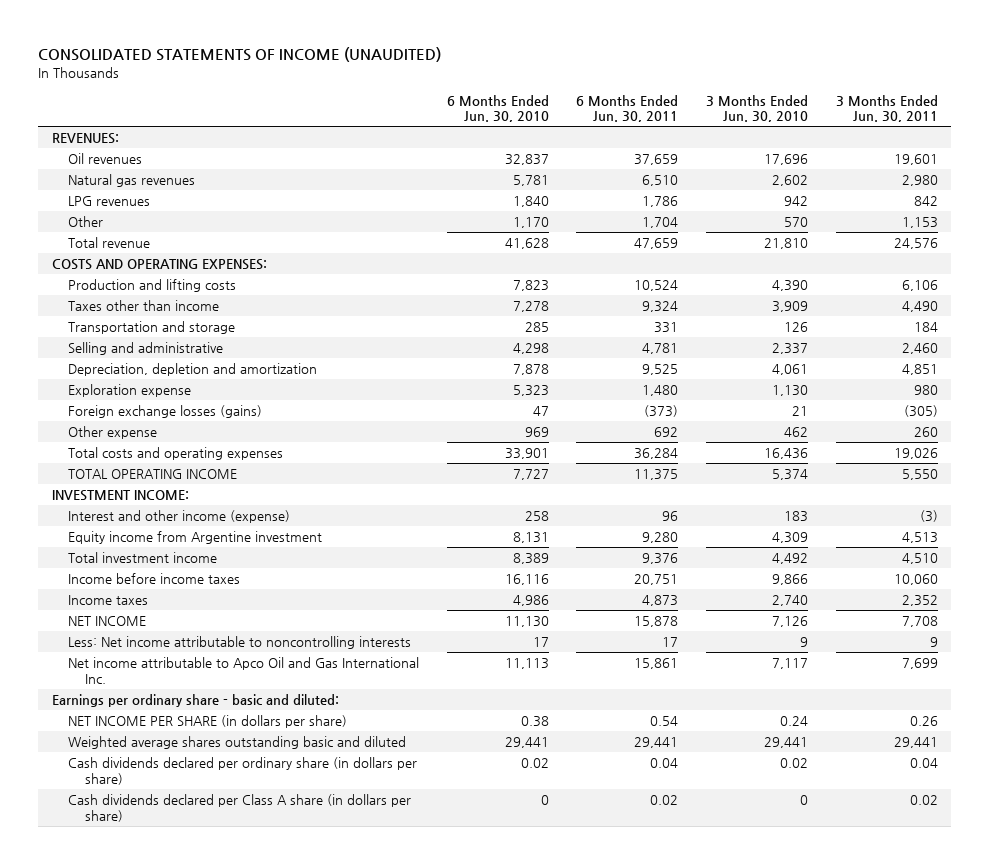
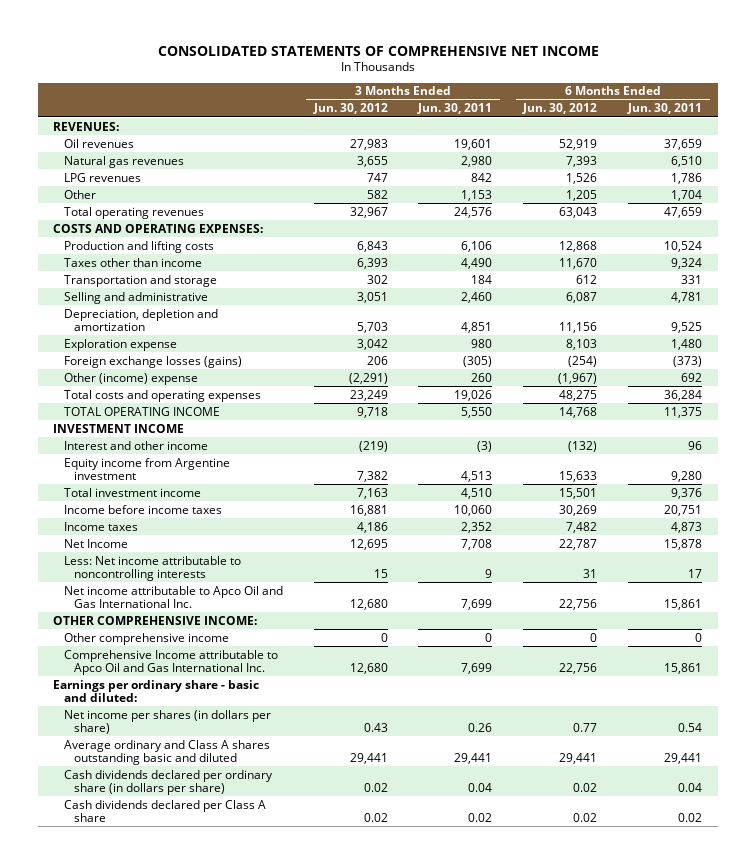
- CONSOLIDATED STATEMENTS OF INCOME (UNAUDITED)
+ CONSOLIDATED STATEMENTS OF COMPREHENSIVE NET INCOME
- | 6 Months Ended Jun. 30, 2010 | 6 Months Ended Jun. 30, 2011 | 3 Months Ended Jun. 30, 2010 | 3 Months Ended Jun. 30, 2011
+ | 3 Months Ended Jun. 30, 2012 | 3 Months Ended Jun. 30, 2011 | 6 Months Ended Jun. 30, 2012 | 6 Months Ended Jun. 30, 2011
- Total revenue | 41,628 | 47,659 | 21,810 | 24,576
+ Total operating revenues | 32,967 | 24,576 | 63,043 | 47,659
- Other expense | 969 | 692 | 462 | 260
+ Other (income) expense | (2,291) | 260 | (1,967) | 692
- INVESTMENT INCOME:
- Interest and other income (expense) | 258 | 96 | 183 | (3)
+ INVESTMENT INCOME
+ Interest and other income | (219) | (3) | (132) | 96
- NET INCOME | 11,130 | 15,878 | 7,126 | 7,708
+ Net Income | 12,695 | 7,708 | 22,787 | 15,878
+ OTHER COMPREHENSIVE INCOME:
+ Other comprehensive income | 0 | 0 | 0 | 0
+ Comprehensive Income attributable to Apco Oil and Gas International Inc. | 12,680 | 7,699 | 22,756 | 15,861
- NET INCOME PER SHARE (in dollars per share) | 0.38 | 0.54 | 0.24 | 0.26
- Weighted average shares outstanding basic and diluted | 29,441 | 29,441 | 29,441 | 29,441
+ Net income per shares (in dollars per share) | 0.43 | 0.26 | 0.77 | 0.54
+ Average ordinary and Class A shares outstanding basic and diluted | 29,441 | 29,441 | 29,441 | 29,441
- Cash dividends declared per Class A share (in dollars per share) | 0 | 0.02 | 0 | 0.02
+ Cash dividends declared per Class A share | 0.02 | 0.02 | 0.02 | 0.02

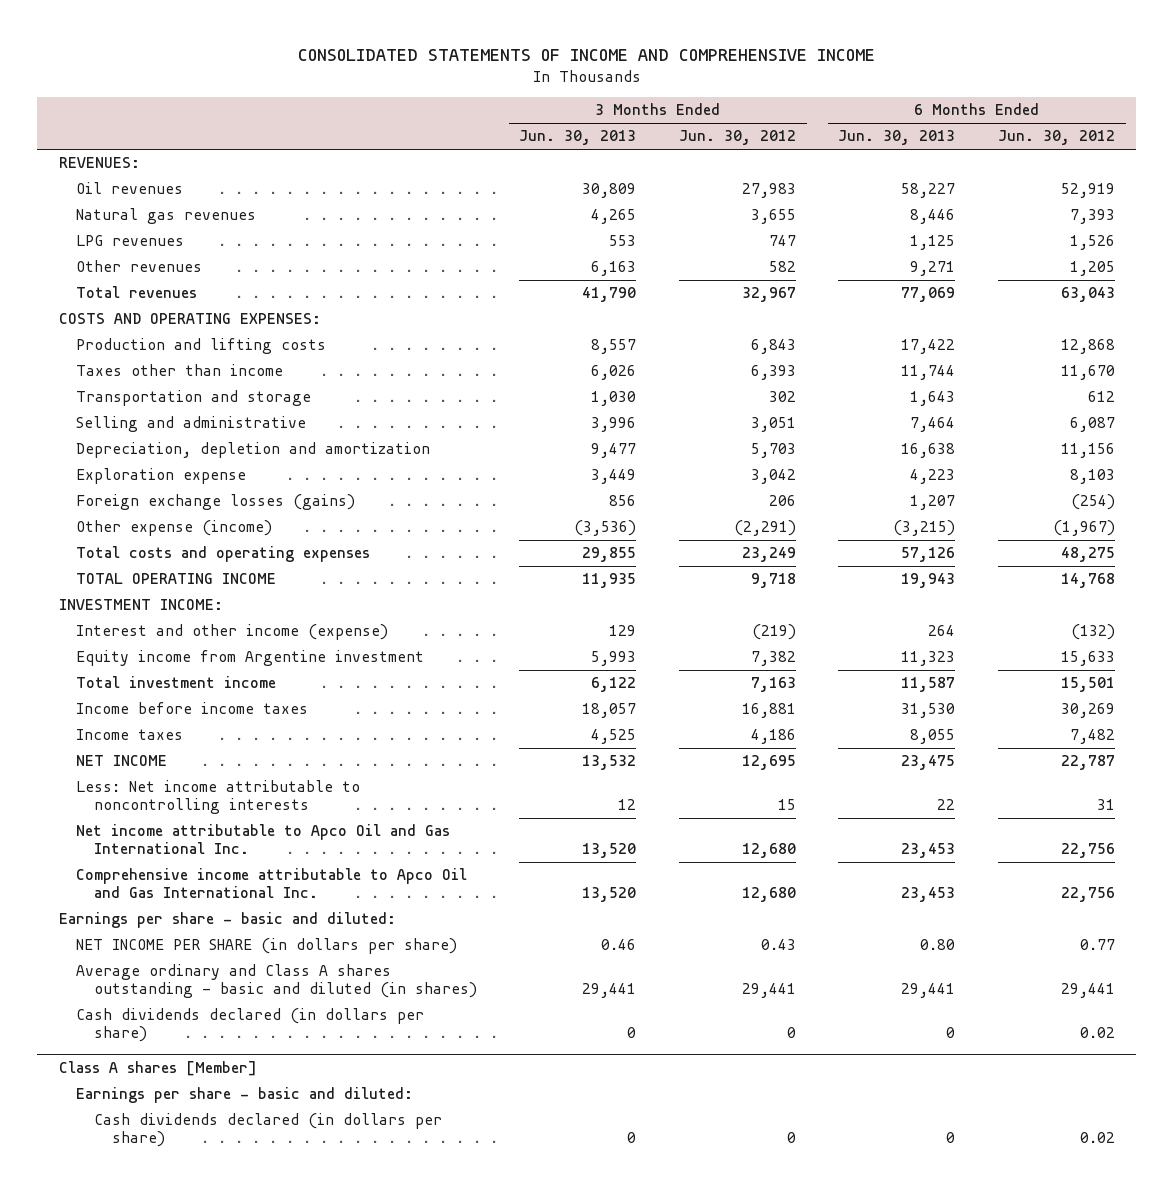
- CONSOLIDATED STATEMENTS OF COMPREHENSIVE NET INCOME
+ CONSOLIDATED STATEMENTS OF INCOME AND COMPREHENSIVE INCOME
- | 3 Months Ended Jun. 30, 2012 | 3 Months Ended Jun. 30, 2011 | 6 Months Ended Jun. 30, 2012 | 6 Months Ended Jun. 30, 2011
+ | 3 Months Ended Jun. 30, 2013 | 3 Months Ended Jun. 30, 2012 | 6 Months Ended Jun. 30, 2013 | 6 Months Ended Jun. 30, 2012
- Other | 582 | 1,153 | 1,205 | 1,704
- Total operating revenues | 32,967 | 24,576 | 63,043 | 47,659
+ Other revenues | 6,163 | 582 | 9,271 | 1,205
+ Total revenues | 41,790 | 32,967 | 77,069 | 63,043
- Other (income) expense | (2,291) | 260 | (1,967) | 692
+ Other expense (income) | (3,536) | (2,291) | (3,215) | (1,967)
- INVESTMENT INCOME
- Interest and other income | (219) | (3) | (132) | 96
+ INVESTMENT INCOME:
+ Interest and other income (expense) | 129 | (219) | 264 | (132)
- Net Income | 12,695 | 7,708 | 22,787 | 15,878
+ NET INCOME | 13,532 | 12,695 | 23,475 | 22,787
- OTHER COMPREHENSIVE INCOME:
- Other comprehensive income | 0 | 0 | 0 | 0
- Comprehensive Income attributable to Apco Oil and Gas International Inc. | 12,680 | 7,699 | 22,756 | 15,861
- Earnings per ordinary share - basic and diluted:
- Net income per shares (in dollars per share) | 0.43 | 0.26 | 0.77 | 0.54
- Average ordinary and Class A shares outstanding basic and diluted | 29,441 | 29,441 | 29,441 | 29,441
- Cash dividends declared per ordinary share (in dollars per share) | 0.02 | 0.04 | 0.02 | 0.04
- Cash dividends declared per Class A share | 0.02 | 0.02 | 0.02 | 0.02
+ Comprehensive income attributable to Apco Oil and Gas International Inc. | 13,520 | 12,680 | 23,453 | 22,756
+ Earnings per share - basic and diluted:
+ NET INCOME PER SHARE (in dollars per share) | 0.46 | 0.43 | 0.80 | 0.77
+ Average ordinary and Class A shares outstanding - basic and diluted (in shares) | 29,441 | 29,441 | 29,441 | 29,441
+ Cash dividends declared (in dollars per share) | 0 | 0 | 0 | 0.02
+ Class A shares [Member]
+ Earnings per share - basic and diluted:
+ Cash dividends declared (in dollars per share) | 0 | 0 | 0 | 0.02

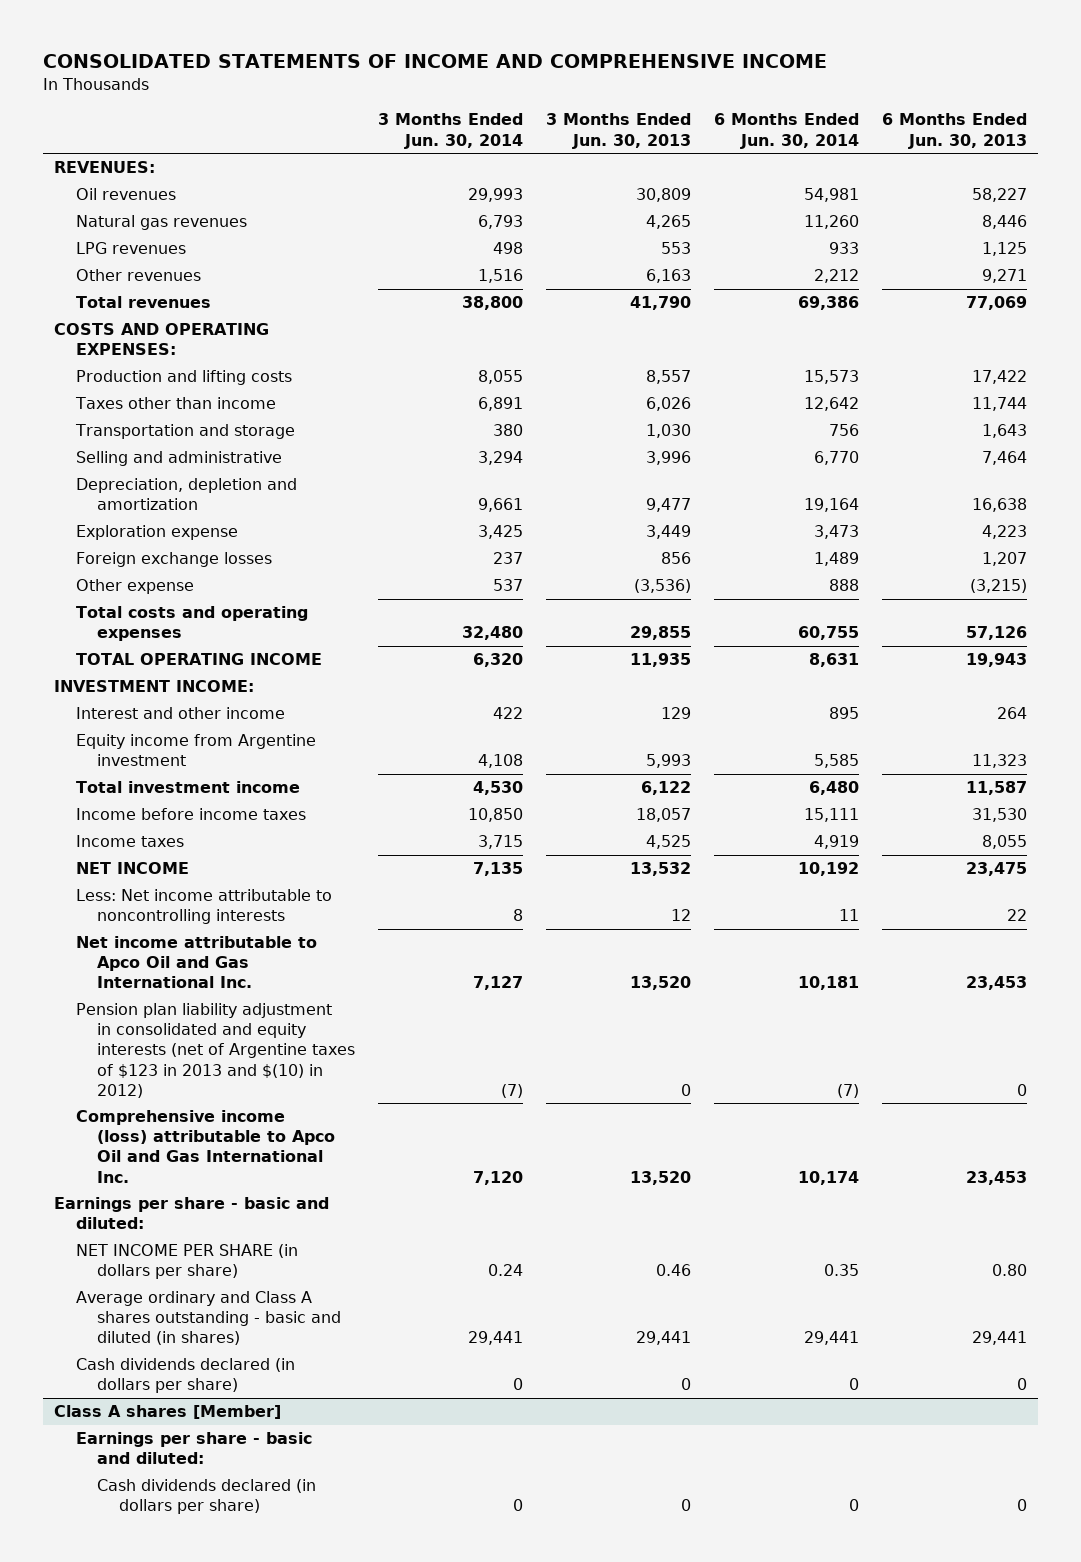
- | 3 Months Ended Jun. 30, 2013 | 3 Months Ended Jun. 30, 2012 | 6 Months Ended Jun. 30, 2013 | 6 Months Ended Jun. 30, 2012
+ | 3 Months Ended Jun. 30, 2014 | 3 Months Ended Jun. 30, 2013 | 6 Months Ended Jun. 30, 2014 | 6 Months Ended Jun. 30, 2013
- Foreign exchange losses (gains) | 856 | 206 | 1,207 | (254)
- Other expense (income) | (3,536) | (2,291) | (3,215) | (1,967)
+ Foreign exchange losses | 237 | 856 | 1,489 | 1,207
+ Other expense | 537 | (3,536) | 888 | (3,215)
- Interest and other income (expense) | 129 | (219) | 264 | (132)
+ Interest and other income | 422 | 129 | 895 | 264
- Comprehensive income attributable to Apco Oil and Gas International Inc. | 13,520 | 12,680 | 23,453 | 22,756
+ Pension plan liability adjustment in consolidated and equity interests (net of Argentine taxes of $123 in 2013 and $(10) in 2012) | (7) | 0 | (7) | 0
+ Comprehensive income (loss) attributable to Apco Oil and Gas International Inc. | 7,120 | 13,520 | 10,174 | 23,453

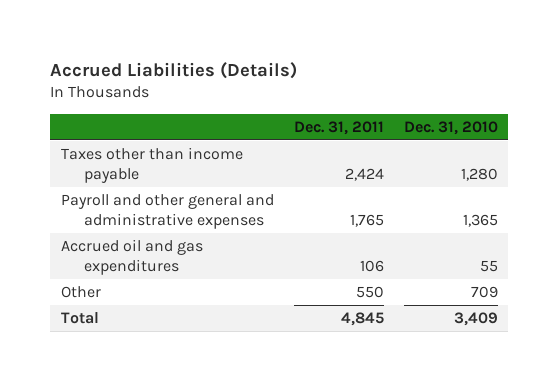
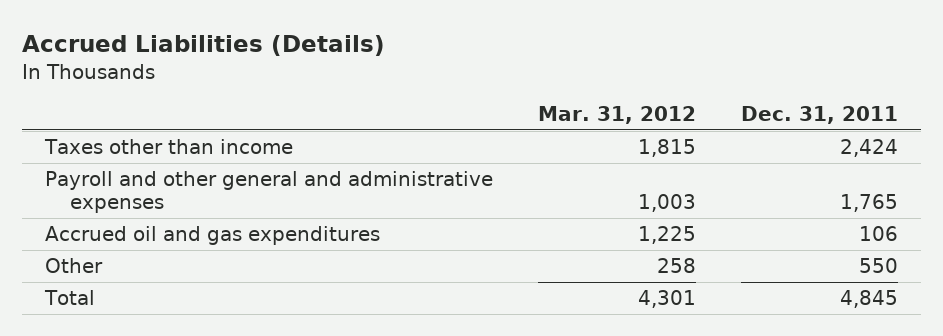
- | Dec. 31, 2011 | Dec. 31, 2010
+ | Mar. 31, 2012 | Dec. 31, 2011
- Taxes other than income payable | 2,424 | 1,280
+ Taxes other than income | 1,815 | 2,424

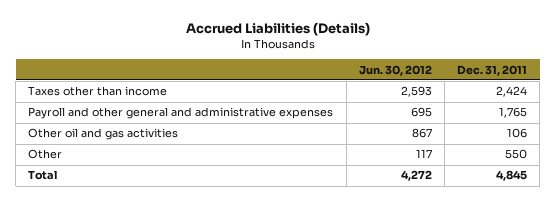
- | Mar. 31, 2012 | Dec. 31, 2011
+ | Jun. 30, 2012 | Dec. 31, 2011
- Accrued oil and gas expenditures | 1,225 | 106
+ Other oil and gas activities | 867 | 106

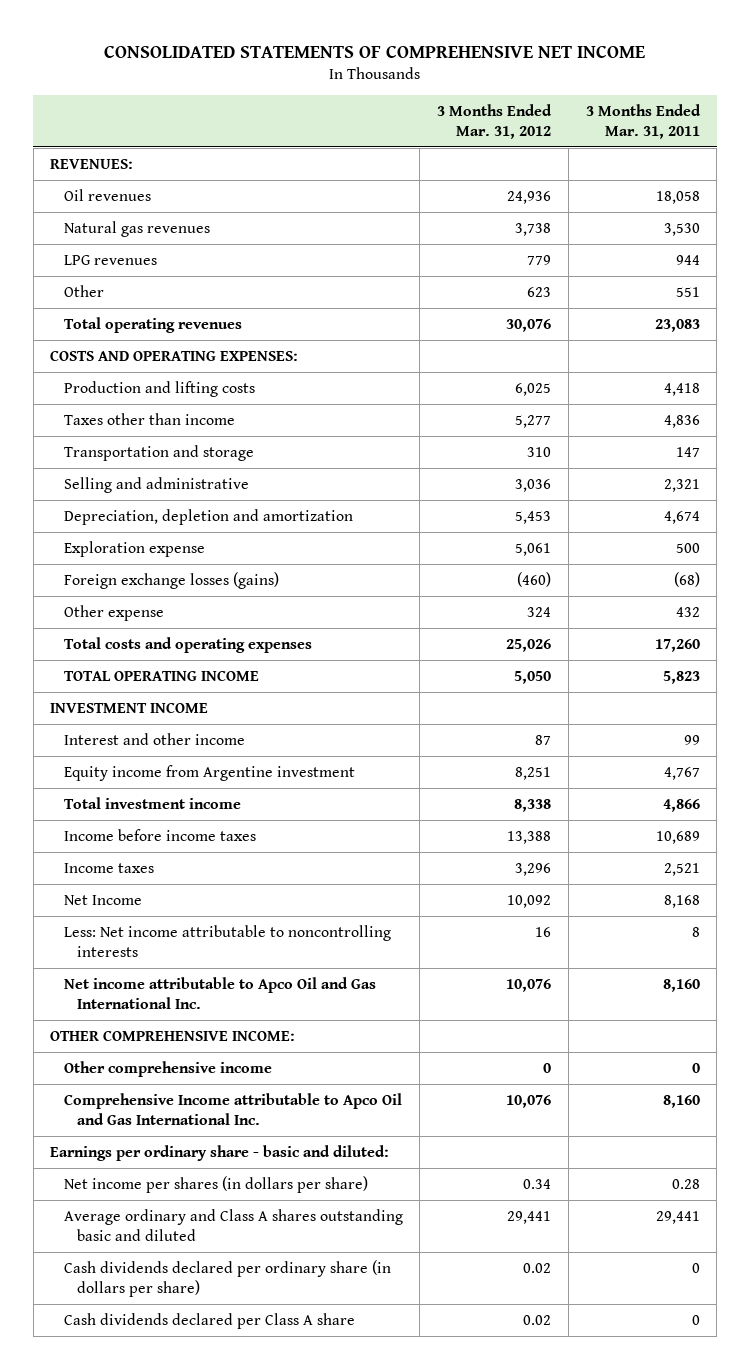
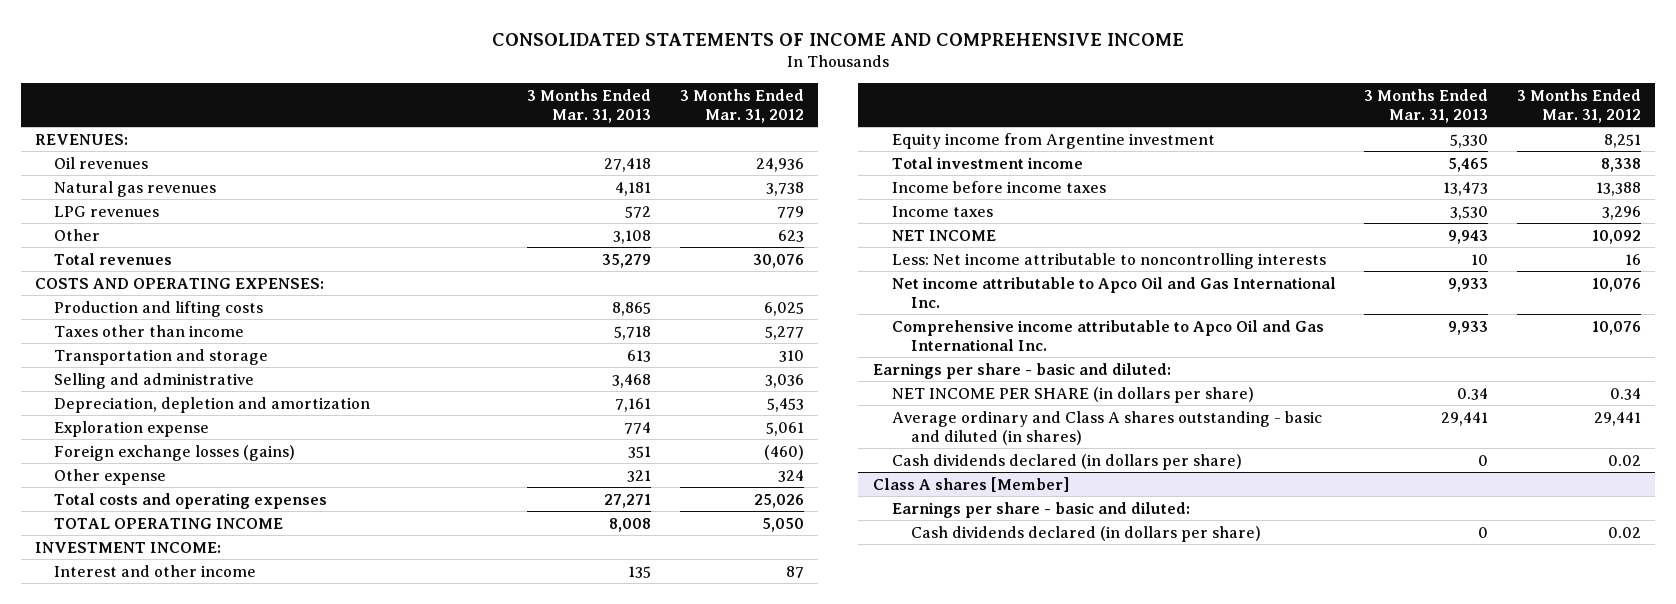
- CONSOLIDATED STATEMENTS OF COMPREHENSIVE NET INCOME
+ CONSOLIDATED STATEMENTS OF INCOME AND COMPREHENSIVE INCOME
- | 3 Months Ended Mar. 31, 2012 | 3 Months Ended Mar. 31, 2011
+ | 3 Months Ended Mar. 31, 2013 | 3 Months Ended Mar. 31, 2012
- Total operating revenues | 30,076 | 23,083
+ Total revenues | 35,279 | 30,076
- INVESTMENT INCOME
+ INVESTMENT INCOME:
- Net Income | 10,092 | 8,168
+ NET INCOME | 9,943 | 10,092
- OTHER COMPREHENSIVE INCOME:
- Other comprehensive income | 0 | 0
- Comprehensive Income attributable to Apco Oil and Gas International Inc. | 10,076 | 8,160
- Earnings per ordinary share - basic and diluted:
- Net income per shares (in dollars per share) | 0.34 | 0.28
- Average ordinary and Class A shares outstanding basic and diluted | 29,441 | 29,441
- Cash dividends declared per ordinary share (in dollars per share) | 0.02 | 0
- Cash dividends declared per Class A share | 0.02 | 0
+ Comprehensive income attributable to Apco Oil and Gas International Inc. | 9,933 | 10,076
+ Earnings per share - basic and diluted:
+ NET INCOME PER SHARE (in dollars per share) | 0.34 | 0.34
+ Average ordinary and Class A shares outstanding - basic and diluted (in shares) | 29,441 | 29,441
+ Cash dividends declared (in dollars per share) | 0 | 0.02
+ Class A shares [Member]
+ Earnings per share - basic and diluted:
+ Cash dividends declared (in dollars per share) | 0 | 0.02

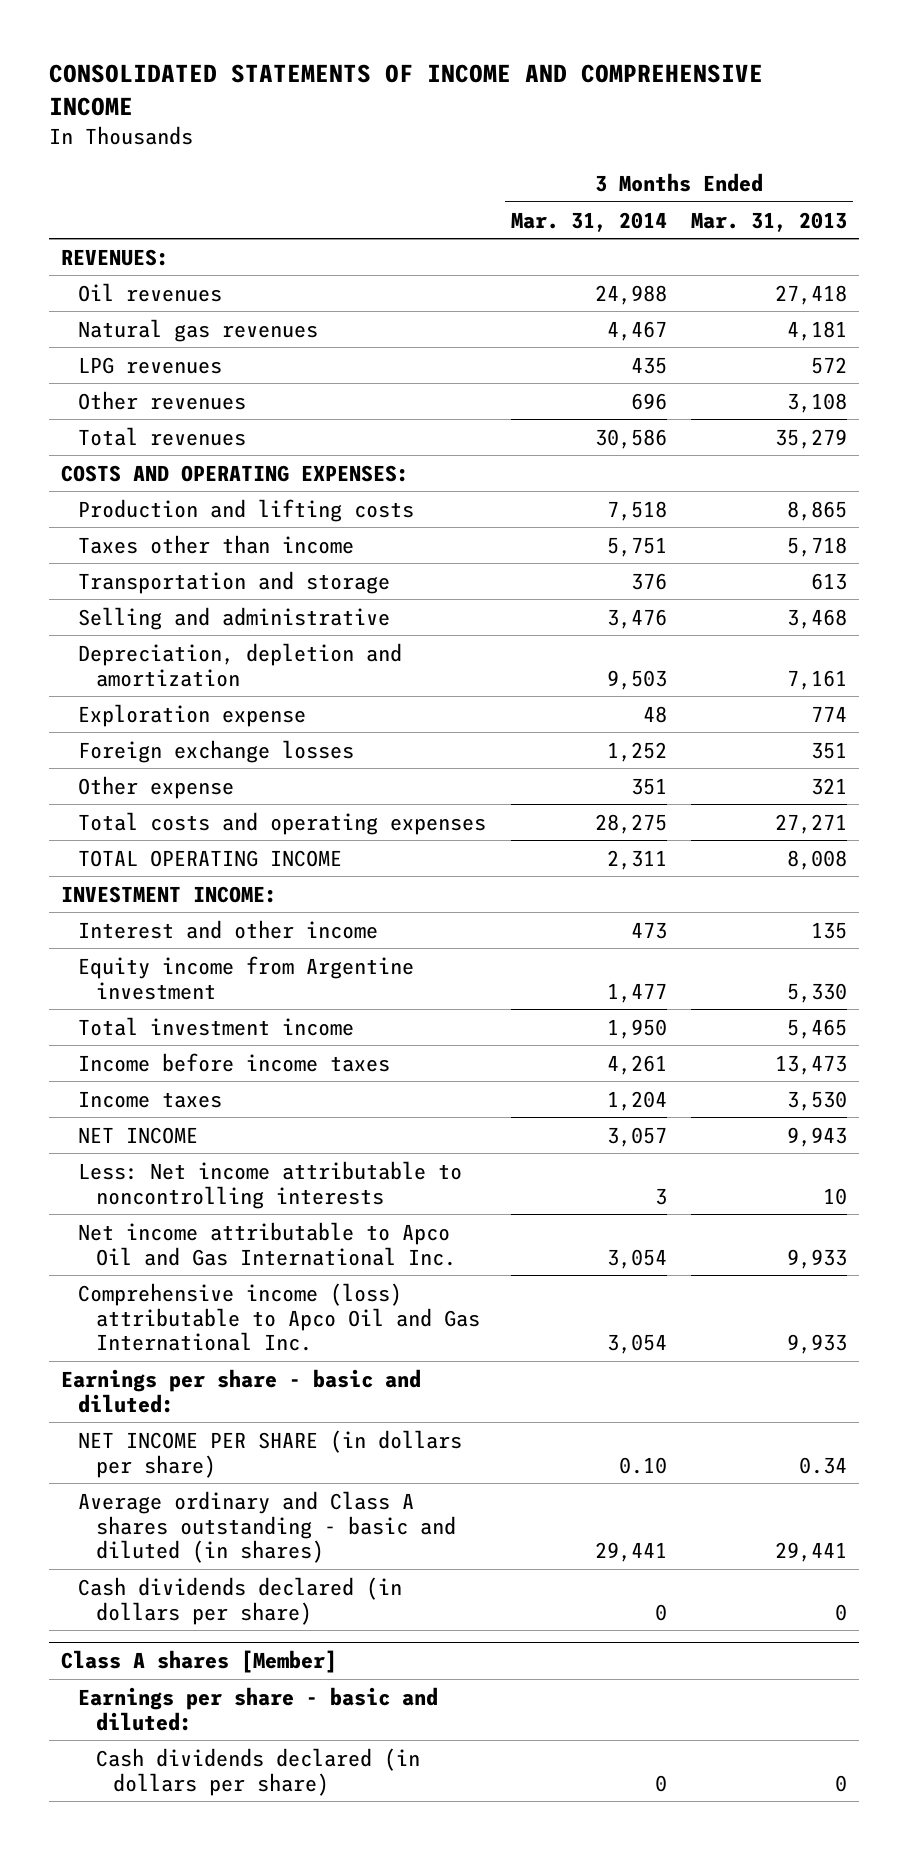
- | 3 Months Ended Mar. 31, 2013 | 3 Months Ended Mar. 31, 2012
+ | 3 Months Ended Mar. 31, 2014 | 3 Months Ended Mar. 31, 2013
- Other | 3,108 | 623
+ Other revenues | 696 | 3,108
- Foreign exchange losses (gains) | 351 | (460)
+ Foreign exchange losses | 1,252 | 351
- Comprehensive income attributable to Apco Oil and Gas International Inc. | 9,933 | 10,076
+ Comprehensive income (loss) attributable to Apco Oil and Gas International Inc. | 3,054 | 9,933

